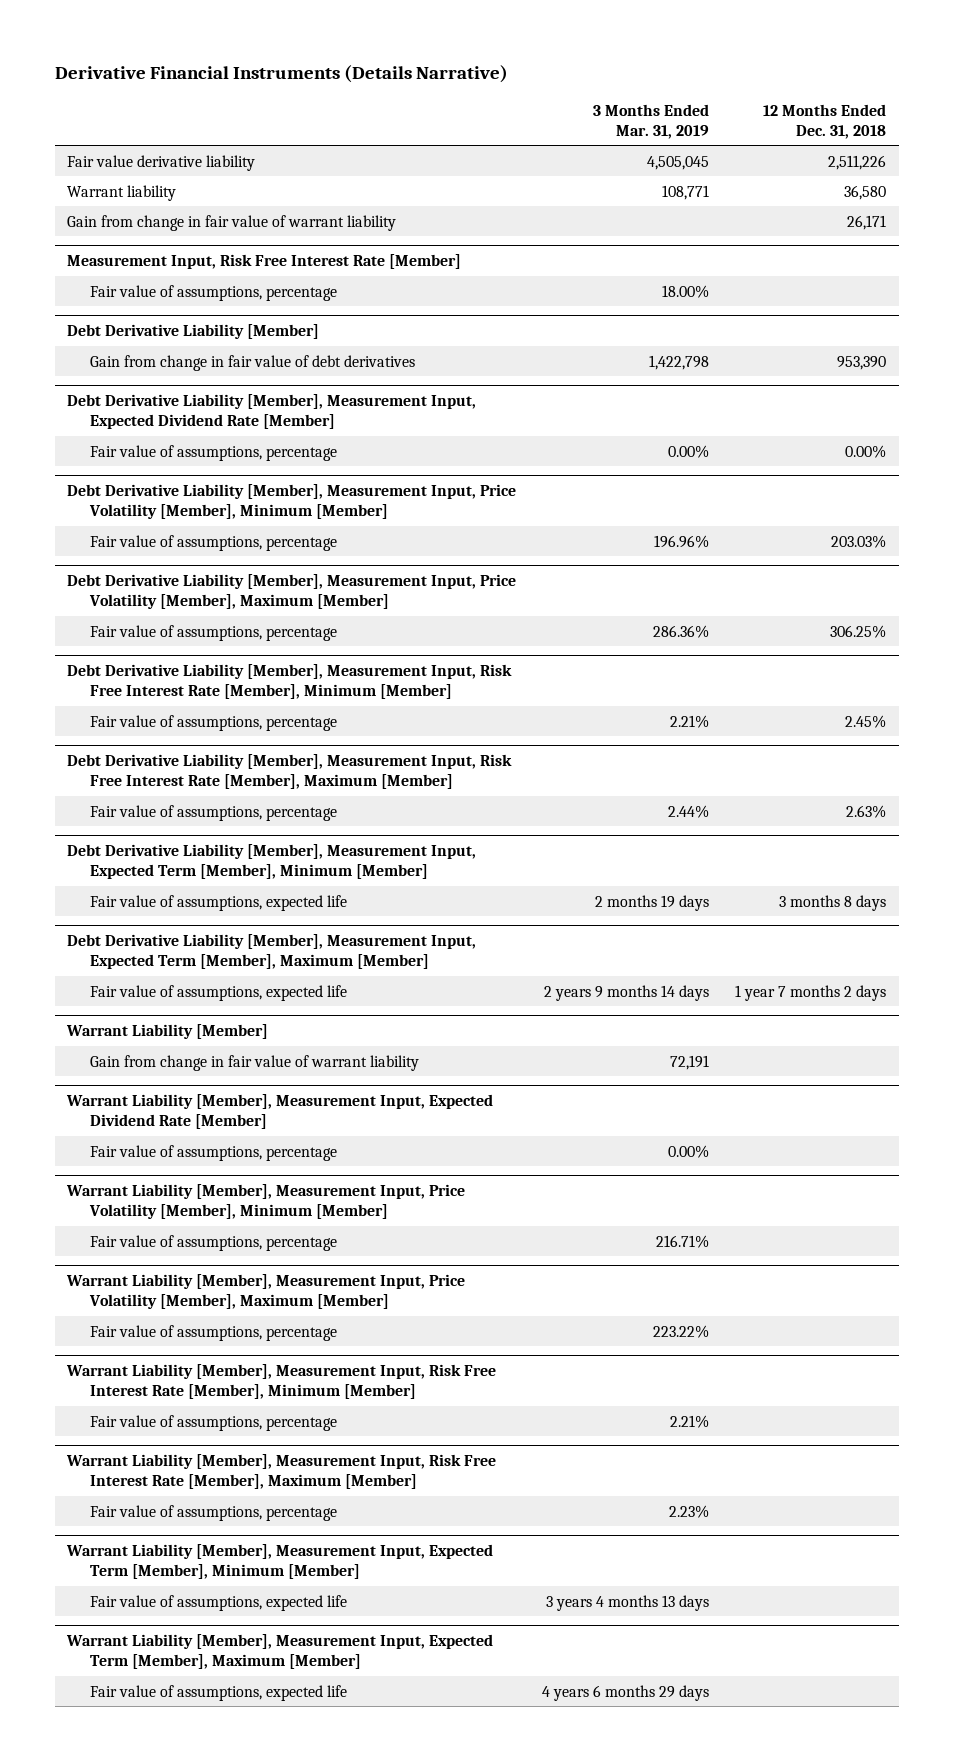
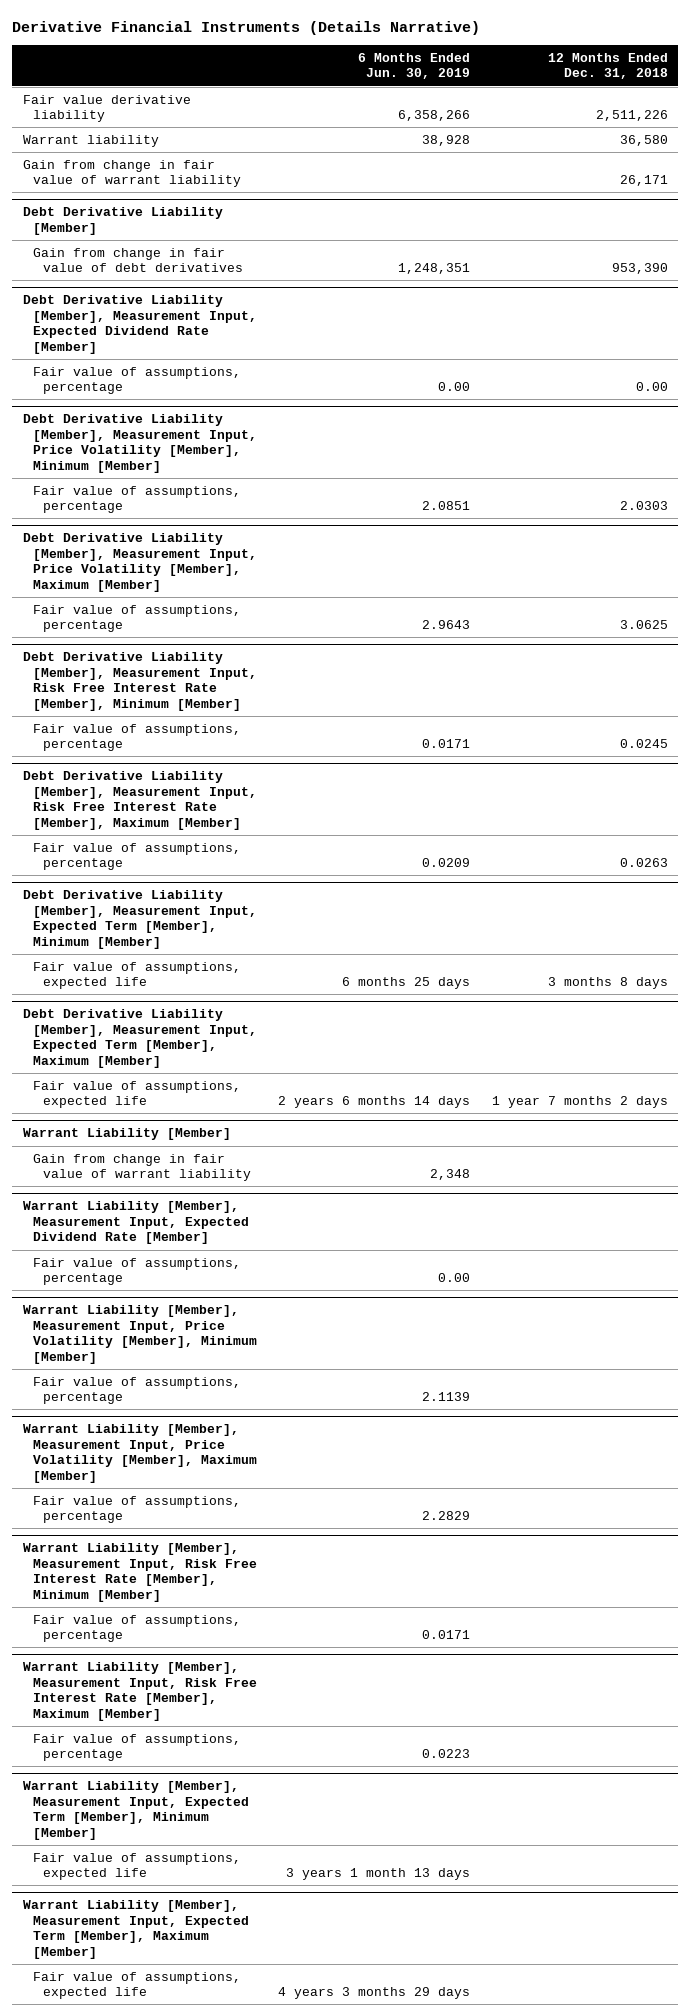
- | 3 Months Ended Mar. 31, 2019 | 12 Months Ended Dec. 31, 2018
+ | 6 Months Ended Jun. 30, 2019 | 12 Months Ended Dec. 31, 2018
- Measurement Input, Risk Free Interest Rate [Member]
- Fair value of assumptions, percentage | 18.00% |
@ Debt Derivative Liability [Member], Measurement Input, Expected Dividend Rate [Member]
- Fair value of assumptions, percentage | 0.00% | 0.00%
+ Fair value of assumptions, percentage | 0.00 | 0.00
@ Debt Derivative Liability [Member], Measurement Input, Price Volatility [Member], Minimum [Member]
- Fair value of assumptions, percentage | 196.96% | 203.03%
+ Fair value of assumptions, percentage | 2.0851 | 2.0303
@ Debt Derivative Liability [Member], Measurement Input, Price Volatility [Member], Maximum [Member]
- Fair value of assumptions, percentage | 286.36% | 306.25%
+ Fair value of assumptions, percentage | 2.9643 | 3.0625
@ Debt Derivative Liability [Member], Measurement Input, Risk Free Interest Rate [Member], Minimum [Member]
- Fair value of assumptions, percentage | 2.21% | 2.45%
+ Fair value of assumptions, percentage | 0.0171 | 0.0245
@ Debt Derivative Liability [Member], Measurement Input, Risk Free Interest Rate [Member], Maximum [Member]
- Fair value of assumptions, percentage | 2.44% | 2.63%
+ Fair value of assumptions, percentage | 0.0209 | 0.0263

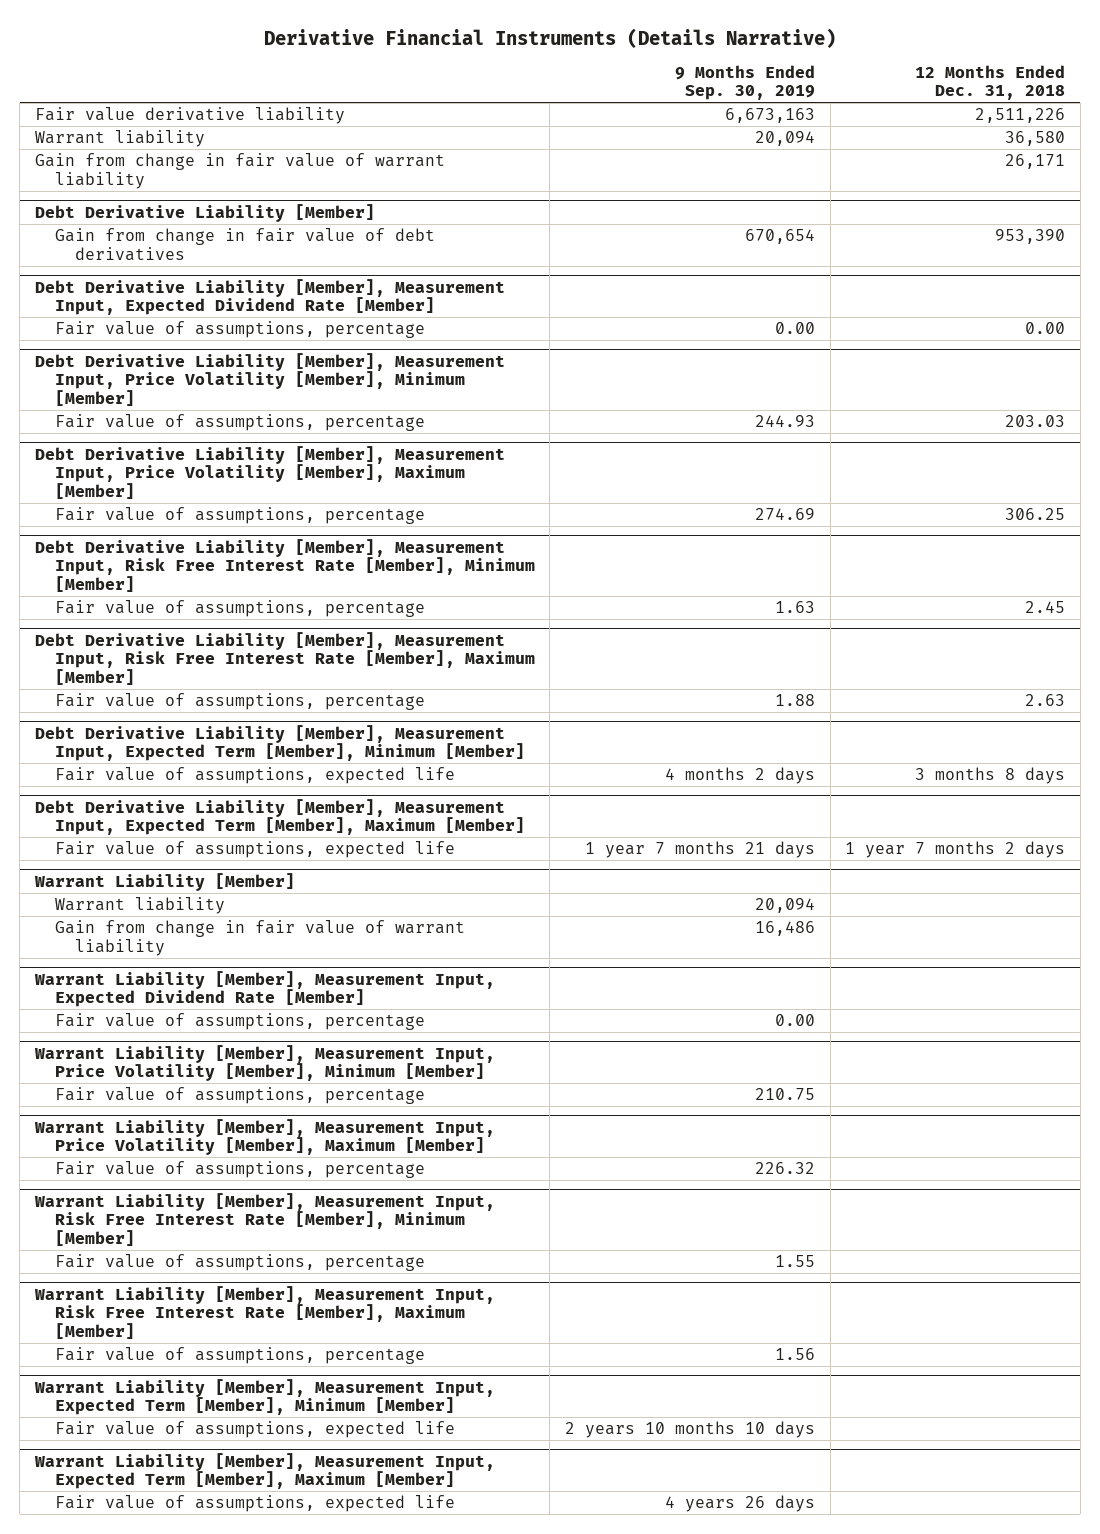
- | 6 Months Ended Jun. 30, 2019 | 12 Months Ended Dec. 31, 2018
+ | 9 Months Ended Sep. 30, 2019 | 12 Months Ended Dec. 31, 2018
@ Debt Derivative Liability [Member], Measurement Input, Price Volatility [Member], Minimum [Member]
- Fair value of assumptions, percentage | 2.0851 | 2.0303
+ Fair value of assumptions, percentage | 244.93 | 203.03
@ Debt Derivative Liability [Member], Measurement Input, Price Volatility [Member], Maximum [Member]
- Fair value of assumptions, percentage | 2.9643 | 3.0625
+ Fair value of assumptions, percentage | 274.69 | 306.25
@ Debt Derivative Liability [Member], Measurement Input, Risk Free Interest Rate [Member], Minimum [Member]
- Fair value of assumptions, percentage | 0.0171 | 0.0245
+ Fair value of assumptions, percentage | 1.63 | 2.45
@ Debt Derivative Liability [Member], Measurement Input, Risk Free Interest Rate [Member], Maximum [Member]
- Fair value of assumptions, percentage | 0.0209 | 0.0263
+ Fair value of assumptions, percentage | 1.88 | 2.63
@ Warrant Liability [Member]
+ Warrant liability | 20,094 |

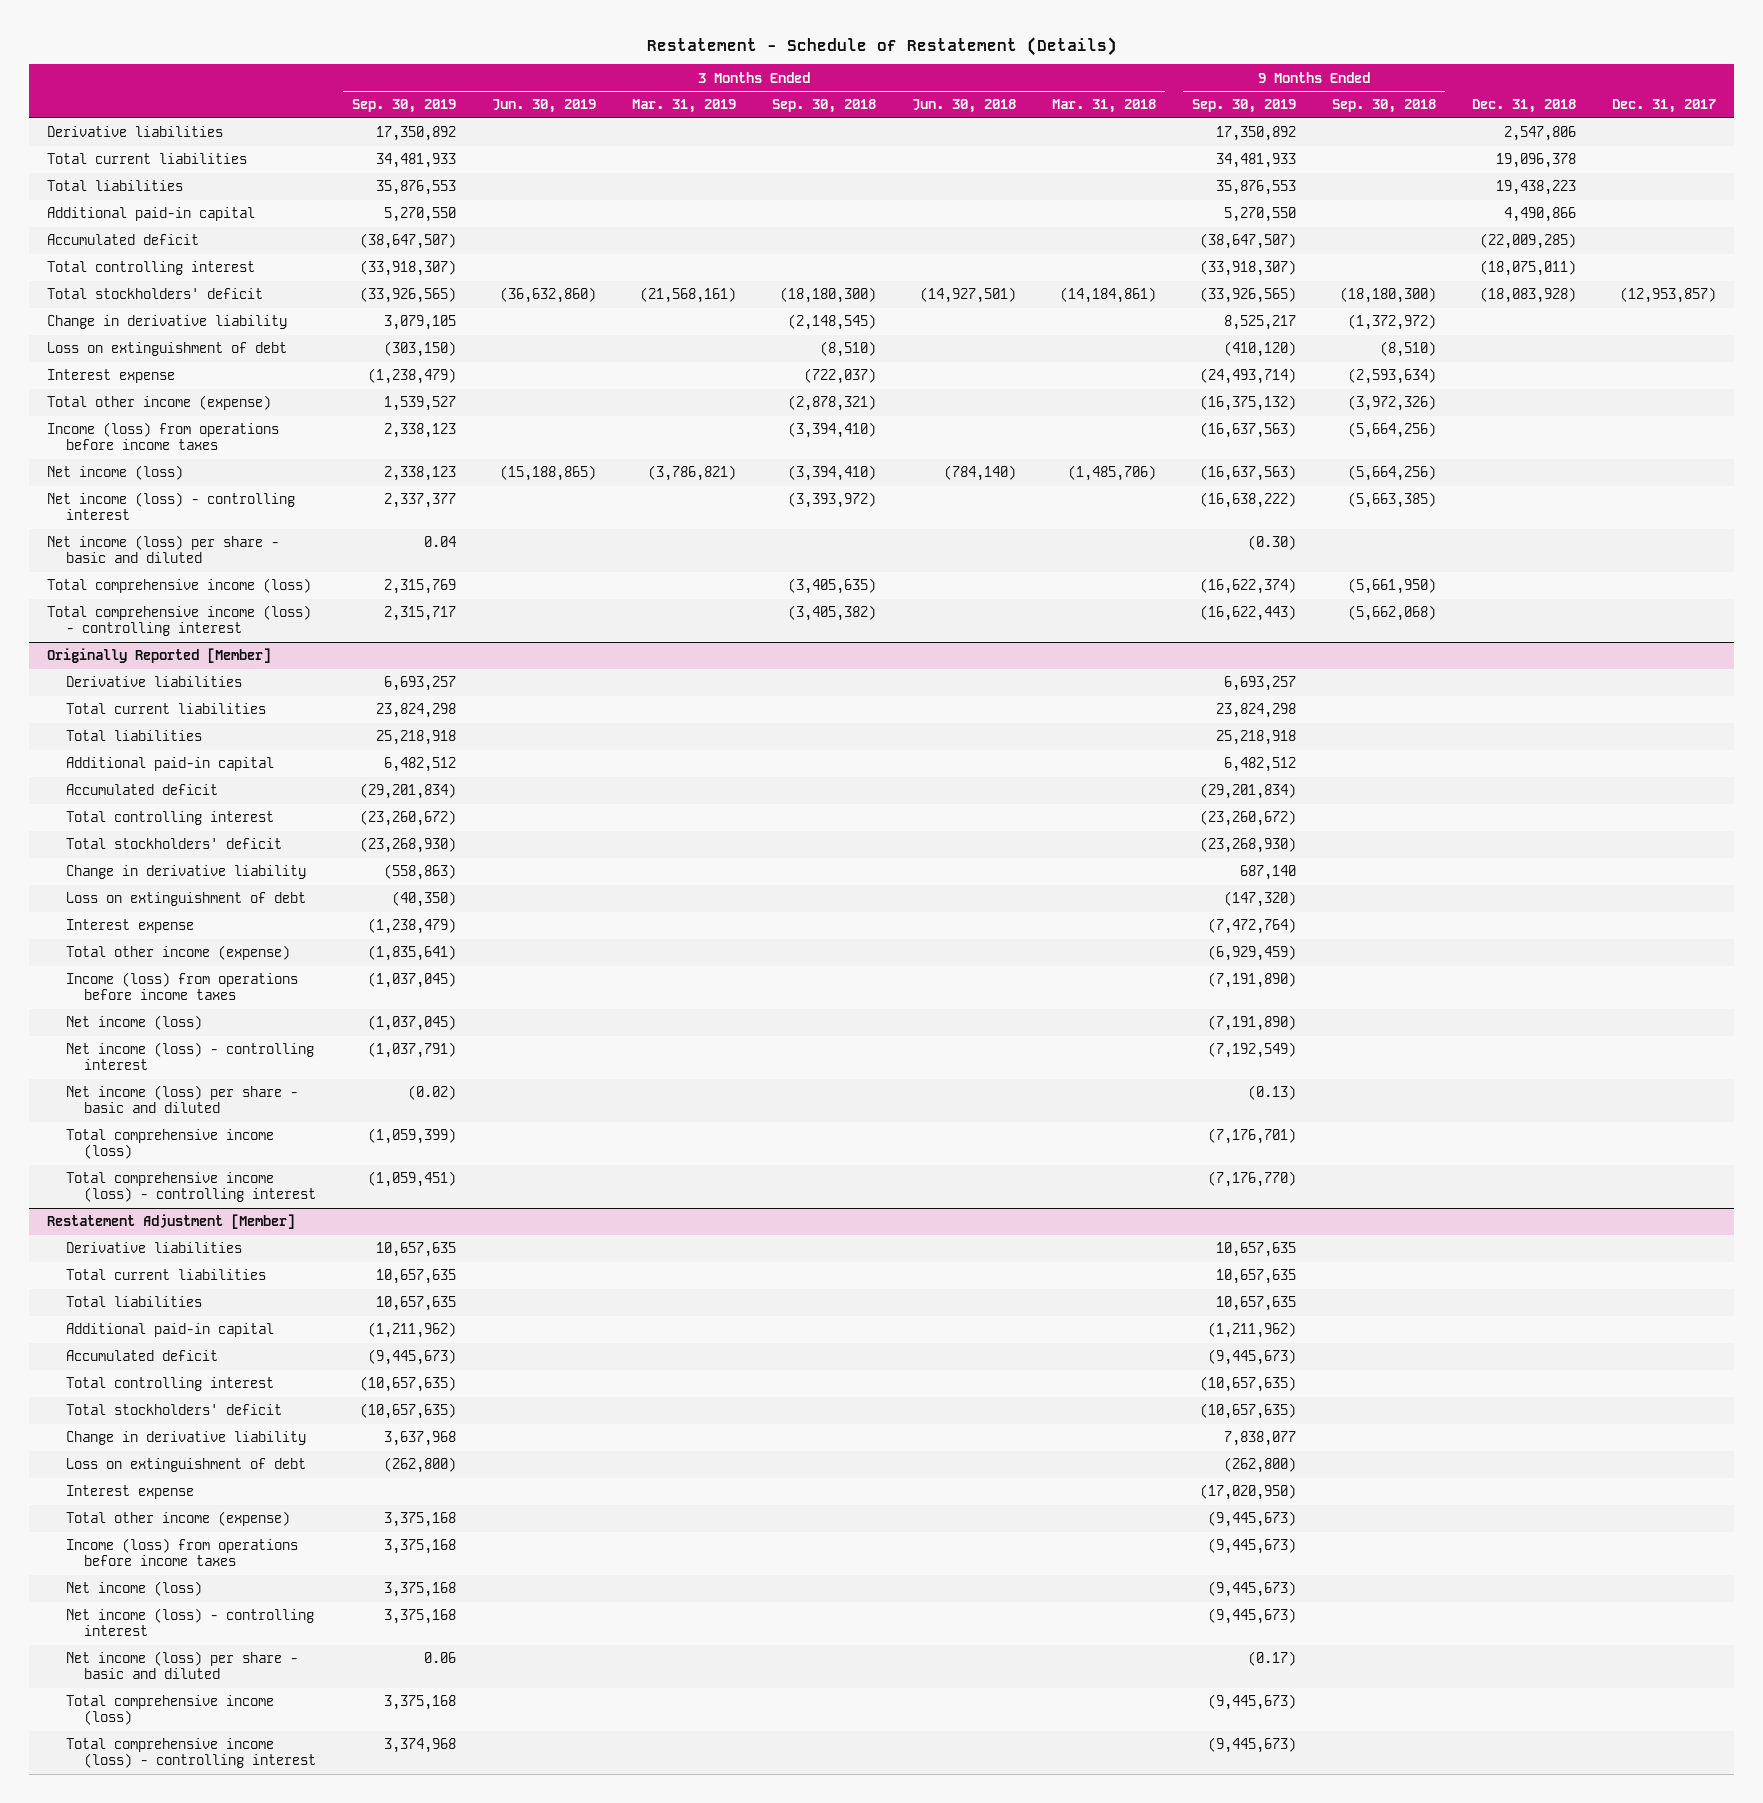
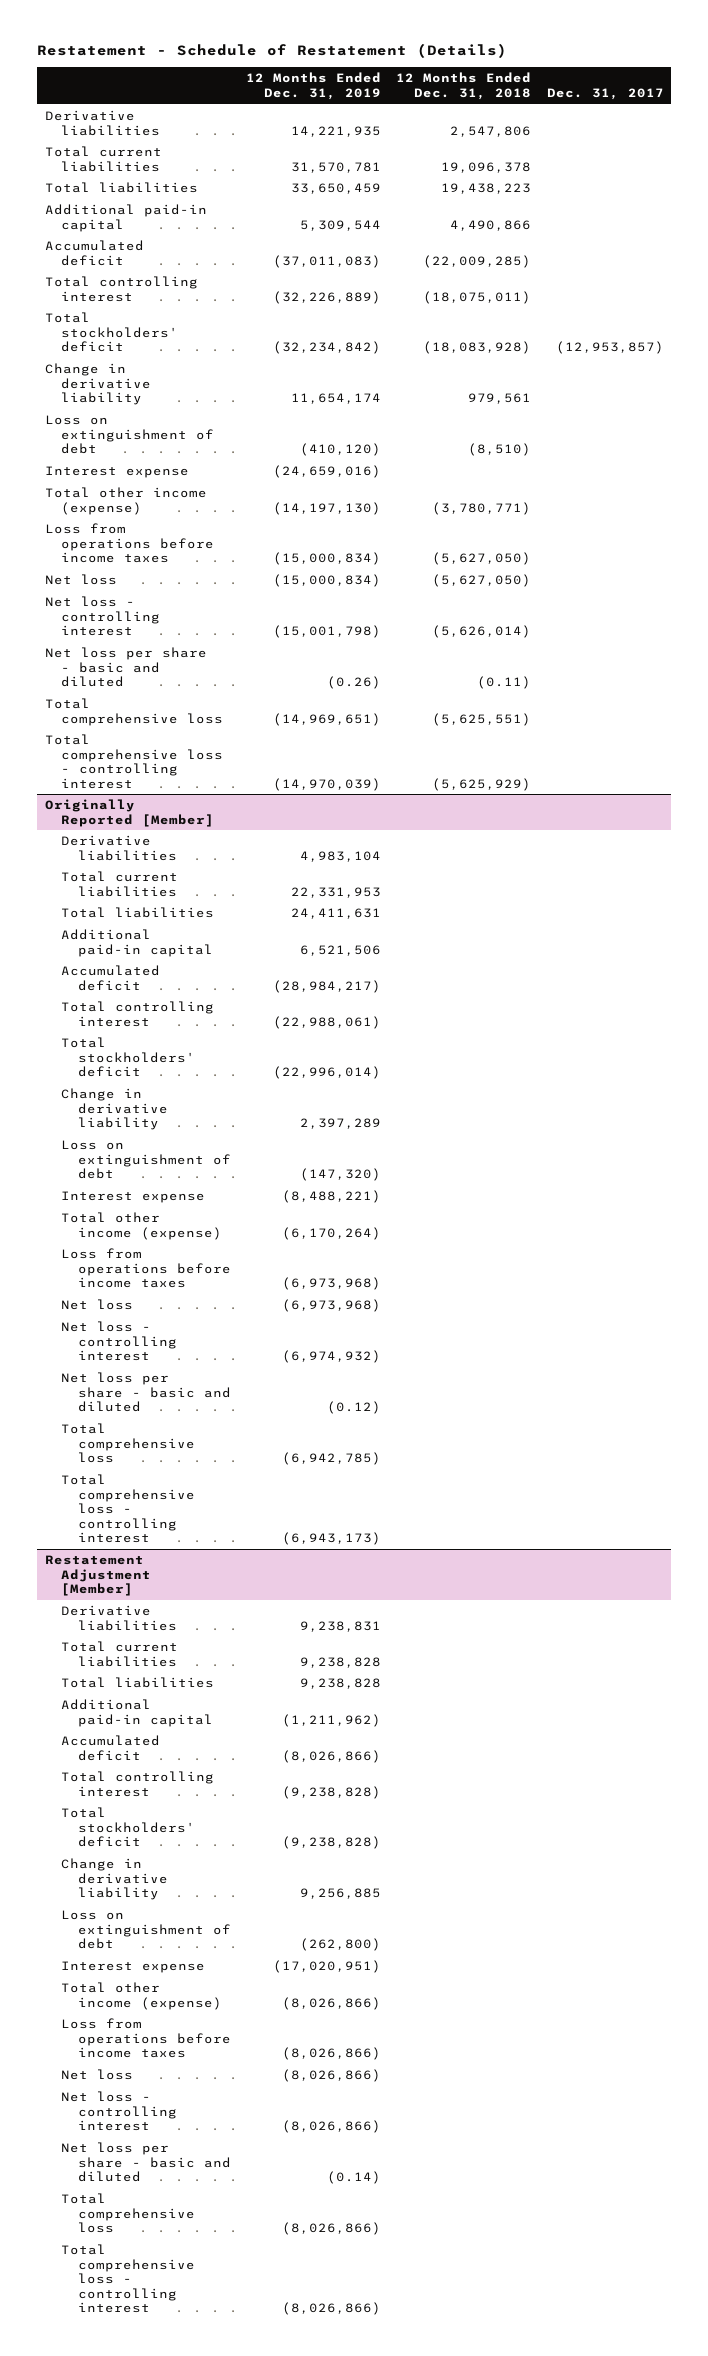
- | 3 Months Ended Sep. 30, 2019 | 3 Months Ended Jun. 30, 2019 | 3 Months Ended Mar. 31, 2019 | 3 Months Ended Sep. 30, 2018 | 3 Months Ended Jun. 30, 2018 | 3 Months Ended Mar. 31, 2018 | 9 Months Ended Sep. 30, 2019 | 9 Months Ended Sep. 30, 2018 | Dec. 31, 2018 | Dec. 31, 2017
+ | 12 Months Ended Dec. 31, 2019 | 12 Months Ended Dec. 31, 2018 | Dec. 31, 2017
- Income (loss) from operations before income taxes | 2,338,123 | | | (3,394,410) | | | (16,637,563) | (5,664,256) | |
- Net income (loss) | 2,338,123 | (15,188,865) | (3,786,821) | (3,394,410) | (784,140) | (1,485,706) | (16,637,563) | (5,664,256) | |
- Net income (loss) - controlling interest | 2,337,377 | | | (3,393,972) | | | (16,638,222) | (5,663,385) | |
- Net income (loss) per share - basic and diluted | 0.04 | | | | | | (0.30) | | |
- Total comprehensive income (loss) | 2,315,769 | | | (3,405,635) | | | (16,622,374) | (5,661,950) | |
- Total comprehensive income (loss) - controlling interest | 2,315,717 | | | (3,405,382) | | | (16,622,443) | (5,662,068) | |
+ Loss from operations before income taxes | (15,000,834) | (5,627,050) |
+ Net loss | (15,000,834) | (5,627,050) |
+ Net loss - controlling interest | (15,001,798) | (5,626,014) |
+ Net loss per share - basic and diluted | (0.26) | (0.11) |
+ Total comprehensive loss | (14,969,651) | (5,625,551) |
+ Total comprehensive loss - controlling interest | (14,970,039) | (5,625,929) |
@ Originally Reported [Member]
- Income (loss) from operations before income taxes | (1,037,045) | | | | | | (7,191,890) | | |
- Net income (loss) | (1,037,045) | | | | | | (7,191,890) | | |
- Net income (loss) - controlling interest | (1,037,791) | | | | | | (7,192,549) | | |
- Net income (loss) per share - basic and diluted | (0.02) | | | | | | (0.13) | | |
- Total comprehensive income (loss) | (1,059,399) | | | | | | (7,176,701) | | |
- Total comprehensive income (loss) - controlling interest | (1,059,451) | | | | | | (7,176,770) | | |
+ Loss from operations before income taxes | (6,973,968) | |
+ Net loss | (6,973,968) | |
+ Net loss - controlling interest | (6,974,932) | |
+ Net loss per share - basic and diluted | (0.12) | |
+ Total comprehensive loss | (6,942,785) | |
+ Total comprehensive loss - controlling interest | (6,943,173) | |
@ Restatement Adjustment [Member]
- Income (loss) from operations before income taxes | 3,375,168 | | | | | | (9,445,673) | | |
- Net income (loss) | 3,375,168 | | | | | | (9,445,673) | | |
- Net income (loss) - controlling interest | 3,375,168 | | | | | | (9,445,673) | | |
- Net income (loss) per share - basic and diluted | 0.06 | | | | | | (0.17) | | |
- Total comprehensive income (loss) | 3,375,168 | | | | | | (9,445,673) | | |
- Total comprehensive income (loss) - controlling interest | 3,374,968 | | | | | | (9,445,673) | | |
+ Loss from operations before income taxes | (8,026,866) | |
+ Net loss | (8,026,866) | |
+ Net loss - controlling interest | (8,026,866) | |
+ Net loss per share - basic and diluted | (0.14) | |
+ Total comprehensive loss | (8,026,866) | |
+ Total comprehensive loss - controlling interest | (8,026,866) | |

